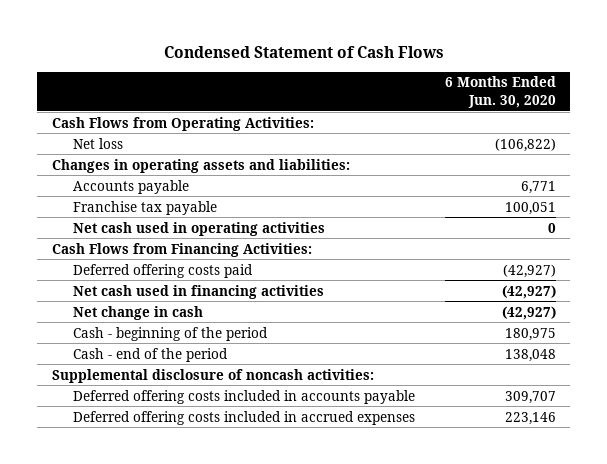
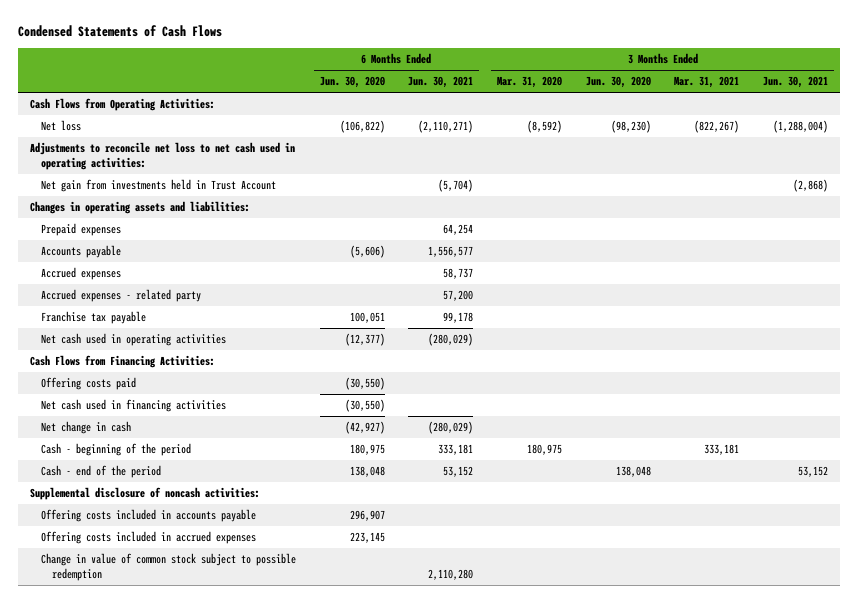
- Condensed Statement of Cash Flows
+ Condensed Statements of Cash Flows
- | 6 Months Ended Jun. 30, 2020
+ | 6 Months Ended Jun. 30, 2020 | 6 Months Ended Jun. 30, 2021 | 3 Months Ended Mar. 31, 2020 | 3 Months Ended Jun. 30, 2020 | 3 Months Ended Mar. 31, 2021 | 3 Months Ended Jun. 30, 2021
+ Adjustments to reconcile net loss to net cash used in operating activities:
+ Net gain from investments held in Trust Account | | (5,704) | | | | (2,868)
- Accounts payable | 6,771
+ Prepaid expenses | | 64,254 | | | |
+ Accounts payable | (5,606) | 1,556,577 | | | |
+ Accrued expenses | | 58,737 | | | |
+ Accrued expenses - related party | | 57,200 | | | |
- Net cash used in operating activities | 0
+ Net cash used in operating activities | (12,377) | (280,029) | | | |
- Deferred offering costs paid | (42,927)
- Net cash used in financing activities | (42,927)
+ Offering costs paid | (30,550) | | | | |
+ Net cash used in financing activities | (30,550) | | | | |
- Deferred offering costs included in accounts payable | 309,707
- Deferred offering costs included in accrued expenses | 223,146
+ Offering costs included in accounts payable | 296,907 | | | | |
+ Offering costs included in accrued expenses | 223,145 | | | | |
+ Change in value of common stock subject to possible redemption | | 2,110,280 | | | |

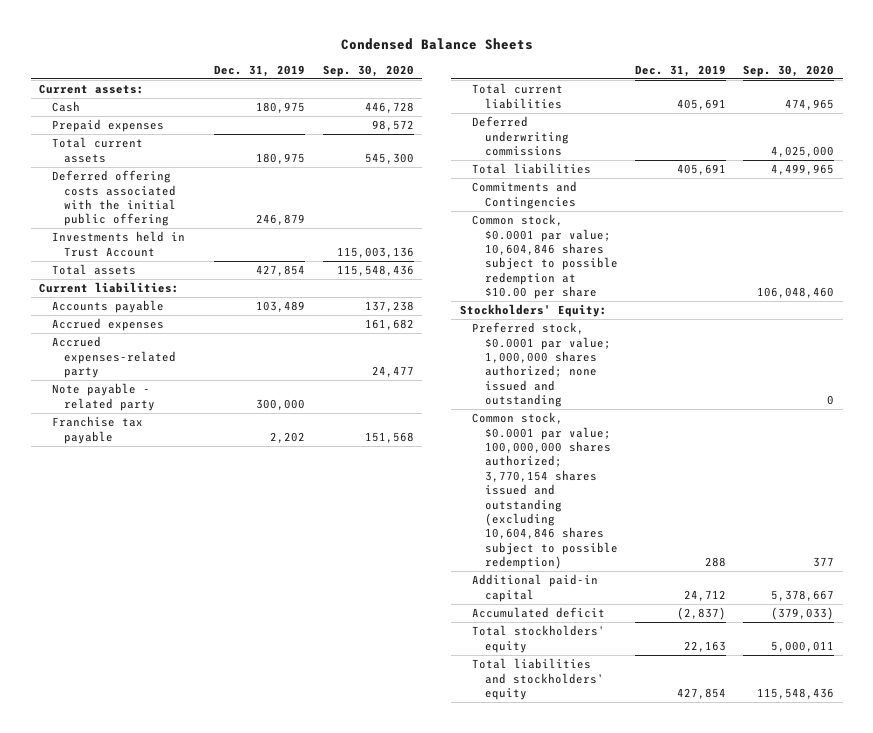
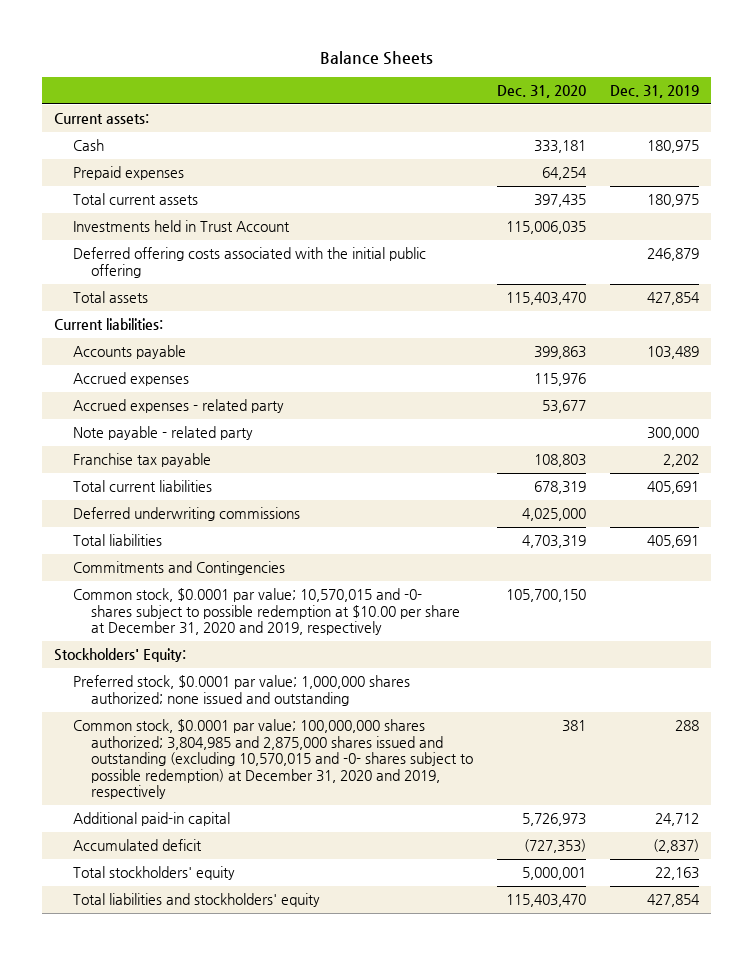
- Condensed Balance Sheets
+ Balance Sheets
- | Dec. 31, 2019 | Sep. 30, 2020
+ | Dec. 31, 2020 | Dec. 31, 2019
moved down: Deferred offering costs associated with the initial public offering | | 246,879
- Accrued expenses-related party | | 24,477
+ Accrued expenses - related party | 53,677 |
- Common stock, $0.0001 par value; 10,604,846 shares subject to possible redemption at $10.00 per share | | 106,048,460
+ Common stock, $0.0001 par value; 10,570,015 and -0- shares subject to possible redemption at $10.00 per share at December 31, 2020 and 2019, respectively | 105,700,150 |
- Common stock, $0.0001 par value; 100,000,000 shares authorized; 3,770,154 shares issued and outstanding (excluding 10,604,846 shares subject to possible redemption) | 288 | 377
+ Common stock, $0.0001 par value; 100,000,000 shares authorized; 3,804,985 and 2,875,000 shares issued and outstanding (excluding 10,570,015 and -0- shares subject to possible redemption) at December 31, 2020 and 2019, respectively | 381 | 288

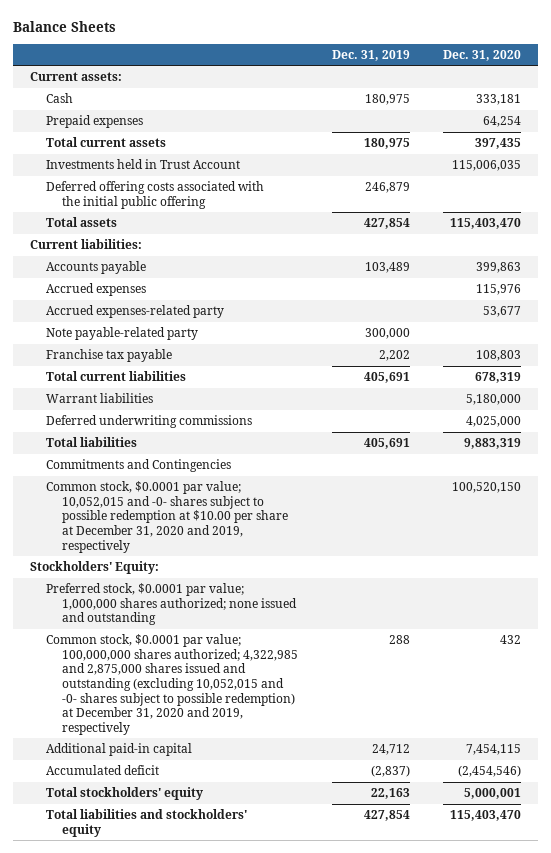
- | Dec. 31, 2020 | Dec. 31, 2019
+ | Dec. 31, 2019 | Dec. 31, 2020
- Accrued expenses - related party | 53,677 |
- Note payable - related party | | 300,000
+ Accrued expenses-related party | | 53,677
+ Note payable-related party | 300,000 |
+ Warrant liabilities | | 5,180,000
- Total liabilities | 4,703,319 | 405,691
+ Total liabilities | 405,691 | 9,883,319
- Common stock, $0.0001 par value; 10,570,015 and -0- shares subject to possible redemption at $10.00 per share at December 31, 2020 and 2019, respectively | 105,700,150 |
+ Common stock, $0.0001 par value; 10,052,015 and -0- shares subject to possible redemption at $10.00 per share at December 31, 2020 and 2019, respectively | | 100,520,150
- Common stock, $0.0001 par value; 100,000,000 shares authorized; 3,804,985 and 2,875,000 shares issued and outstanding (excluding 10,570,015 and -0- shares subject to possible redemption) at December 31, 2020 and 2019, respectively | 381 | 288
- Additional paid-in capital | 5,726,973 | 24,712
- Accumulated deficit | (727,353) | (2,837)
+ Common stock, $0.0001 par value; 100,000,000 shares authorized; 4,322,985 and 2,875,000 shares issued and outstanding (excluding 10,052,015 and -0- shares subject to possible redemption) at December 31, 2020 and 2019, respectively | 288 | 432
+ Additional paid-in capital | 24,712 | 7,454,115
+ Accumulated deficit | (2,837) | (2,454,546)

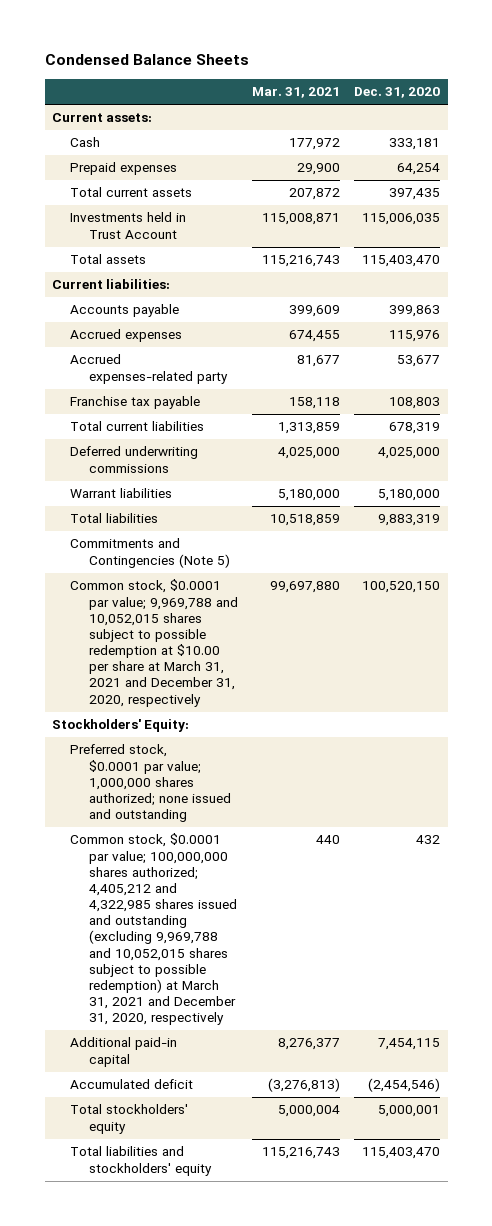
- Balance Sheets
+ Condensed Balance Sheets
- | Dec. 31, 2019 | Dec. 31, 2020
+ | Mar. 31, 2021 | Dec. 31, 2020
- Deferred offering costs associated with the initial public offering | 246,879 |
- Note payable-related party | 300,000 |
moved down: Warrant liabilities | 5,180,000 | 5,180,000
- Commitments and Contingencies
- Common stock, $0.0001 par value; 10,052,015 and -0- shares subject to possible redemption at $10.00 per share at December 31, 2020 and 2019, respectively | | 100,520,150
+ Commitments and Contingencies (Note 5)
+ Common stock, $0.0001 par value; 9,969,788 and 10,052,015 shares subject to possible redemption at $10.00 per share at March 31, 2021 and December 31, 2020, respectively | 99,697,880 | 100,520,150
- Common stock, $0.0001 par value; 100,000,000 shares authorized; 4,322,985 and 2,875,000 shares issued and outstanding (excluding 10,052,015 and -0- shares subject to possible redemption) at December 31, 2020 and 2019, respectively | 288 | 432
+ Common stock, $0.0001 par value; 100,000,000 shares authorized; 4,405,212 and 4,322,985 shares issued and outstanding (excluding 9,969,788 and 10,052,015 shares subject to possible redemption) at March 31, 2021 and December 31, 2020, respectively | 440 | 432

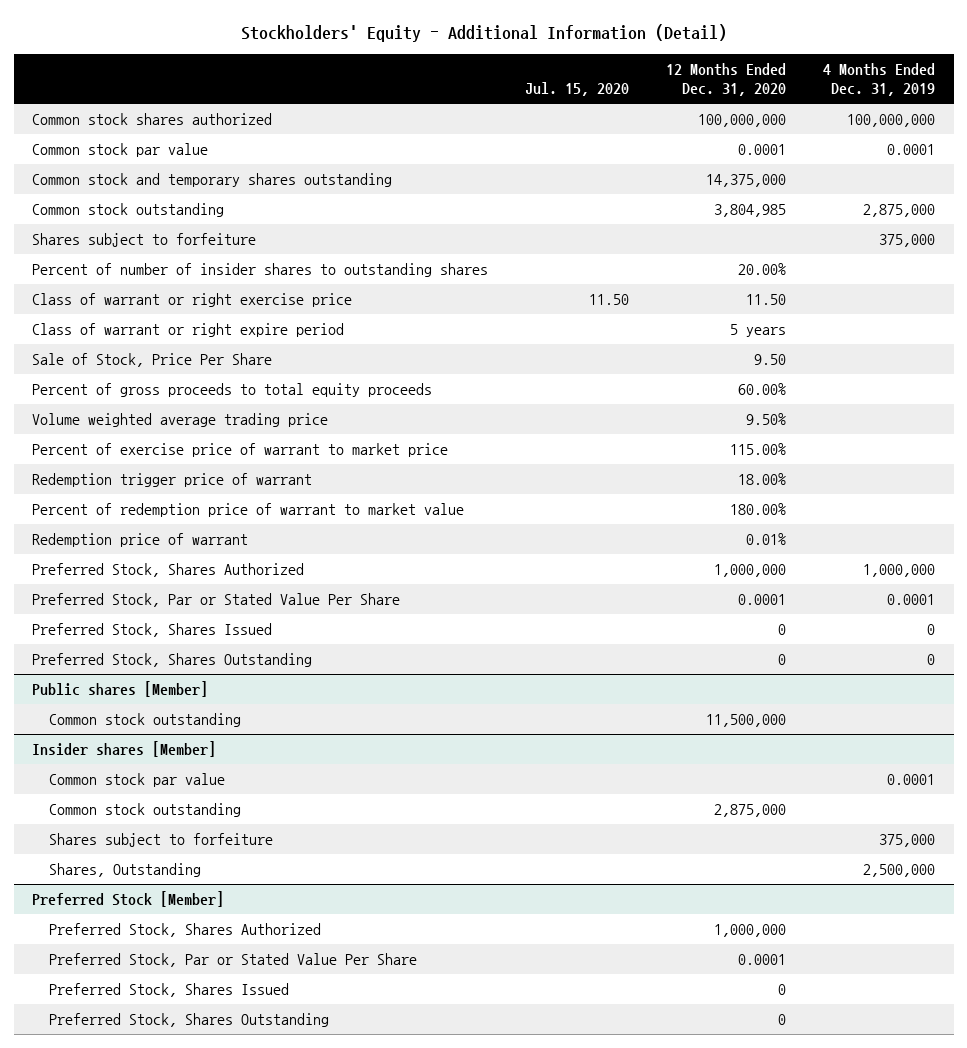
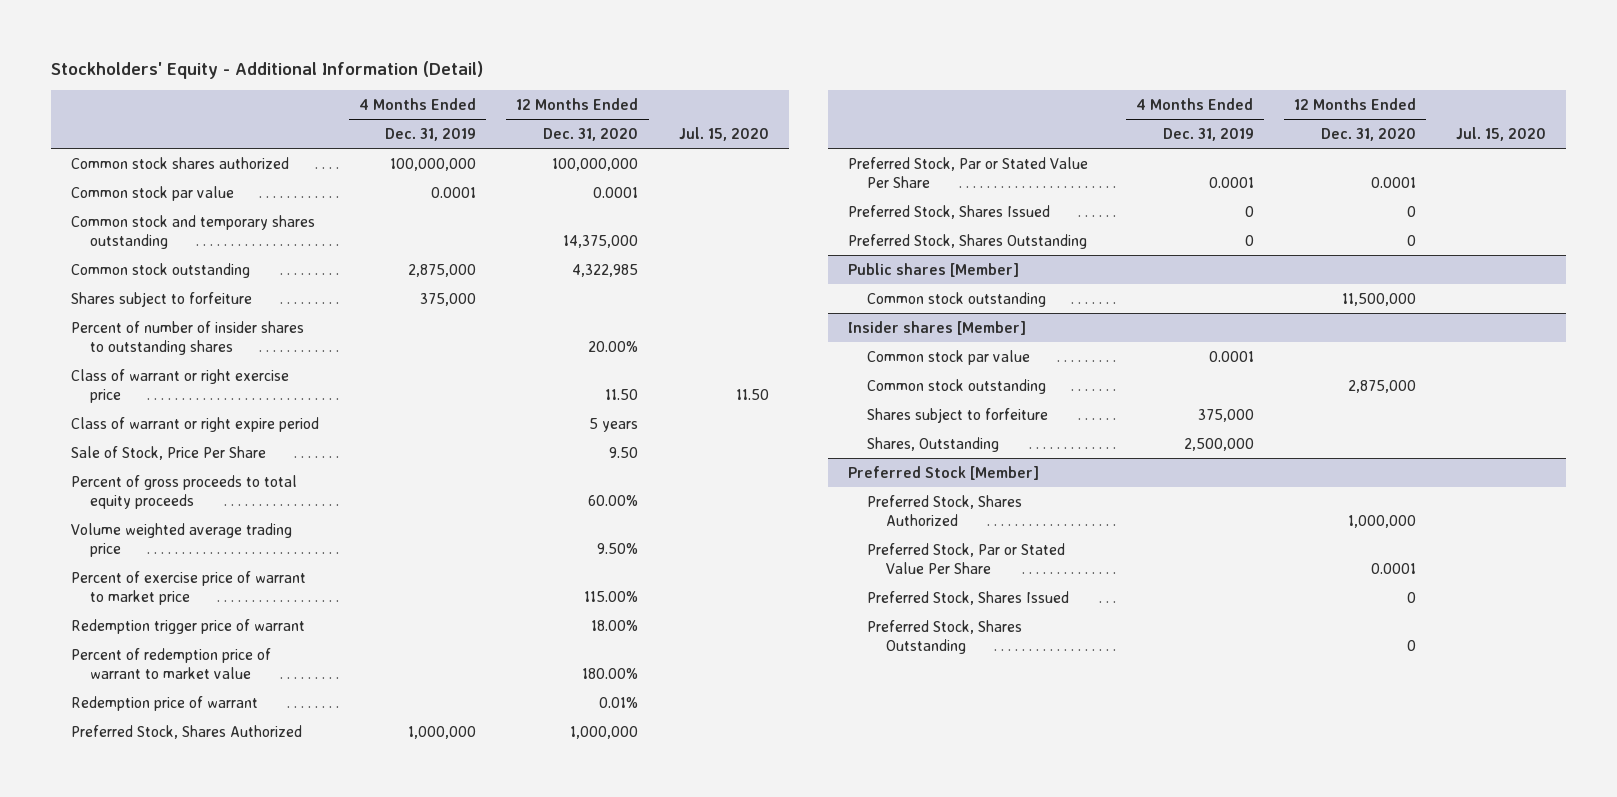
- | Jul. 15, 2020 | 12 Months Ended Dec. 31, 2020 | 4 Months Ended Dec. 31, 2019
+ | 4 Months Ended Dec. 31, 2019 | 12 Months Ended Dec. 31, 2020 | Jul. 15, 2020
- Common stock outstanding | | 3,804,985 | 2,875,000
+ Common stock outstanding | 2,875,000 | 4,322,985 |

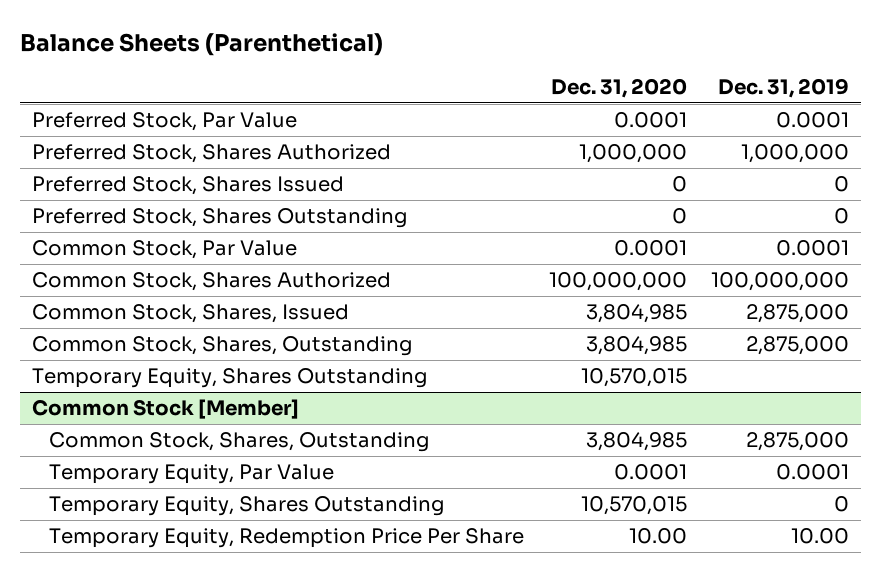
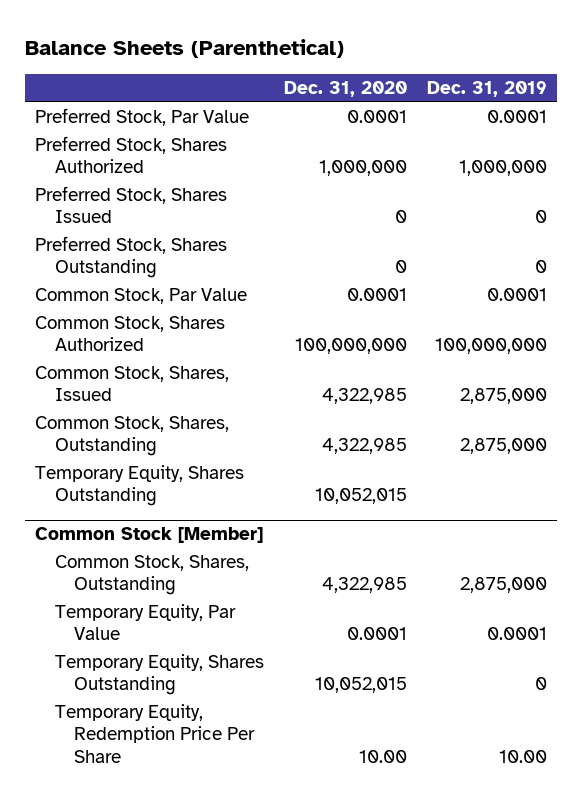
- Common Stock, Shares, Issued | 3,804,985 | 2,875,000
- Common Stock, Shares, Outstanding | 3,804,985 | 2,875,000
- Temporary Equity, Shares Outstanding | 10,570,015 |
+ Common Stock, Shares, Issued | 4,322,985 | 2,875,000
+ Common Stock, Shares, Outstanding | 4,322,985 | 2,875,000
+ Temporary Equity, Shares Outstanding | 10,052,015 |
@ Common Stock [Member]
- Common Stock, Shares, Outstanding | 3,804,985 | 2,875,000
+ Common Stock, Shares, Outstanding | 4,322,985 | 2,875,000
- Temporary Equity, Shares Outstanding | 10,570,015 | 0
+ Temporary Equity, Shares Outstanding | 10,052,015 | 0

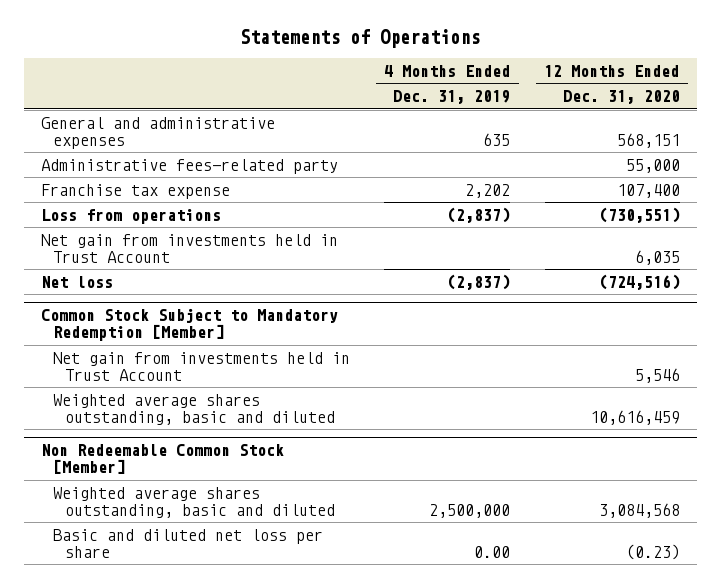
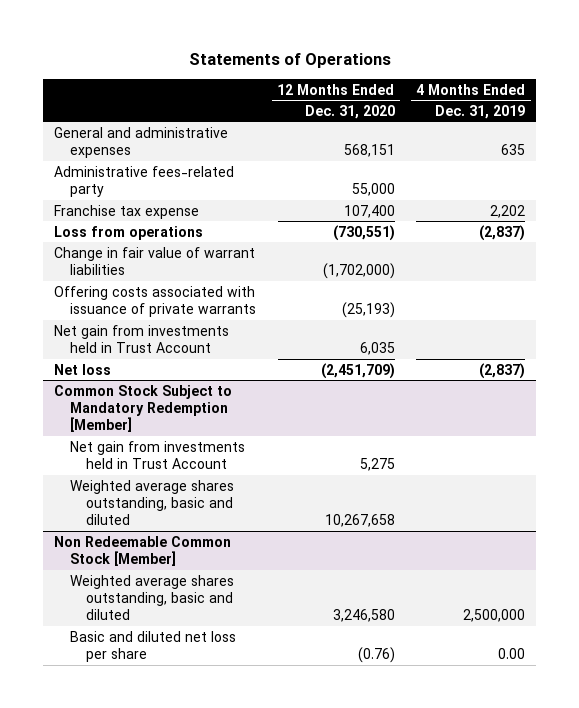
- | 4 Months Ended Dec. 31, 2019 | 12 Months Ended Dec. 31, 2020
+ | 12 Months Ended Dec. 31, 2020 | 4 Months Ended Dec. 31, 2019
+ Change in fair value of warrant liabilities | (1,702,000) |
+ Offering costs associated with issuance of private warrants | (25,193) |
- Net loss | (2,837) | (724,516)
+ Net loss | (2,451,709) | (2,837)
@ Common Stock Subject to Mandatory Redemption [Member]
- Net gain from investments held in Trust Account | | 5,546
- Weighted average shares outstanding, basic and diluted | | 10,616,459
+ Net gain from investments held in Trust Account | 5,275 |
+ Weighted average shares outstanding, basic and diluted | 10,267,658 |
@ Non Redeemable Common Stock [Member]
- Weighted average shares outstanding, basic and diluted | 2,500,000 | 3,084,568
- Basic and diluted net loss per share | 0.00 | (0.23)
+ Weighted average shares outstanding, basic and diluted | 3,246,580 | 2,500,000
+ Basic and diluted net loss per share | (0.76) | 0.00

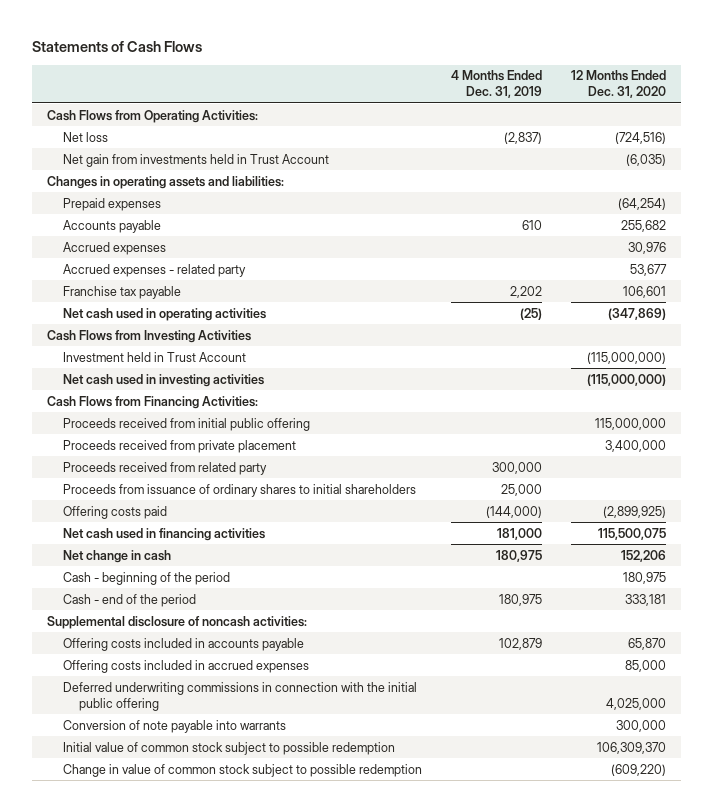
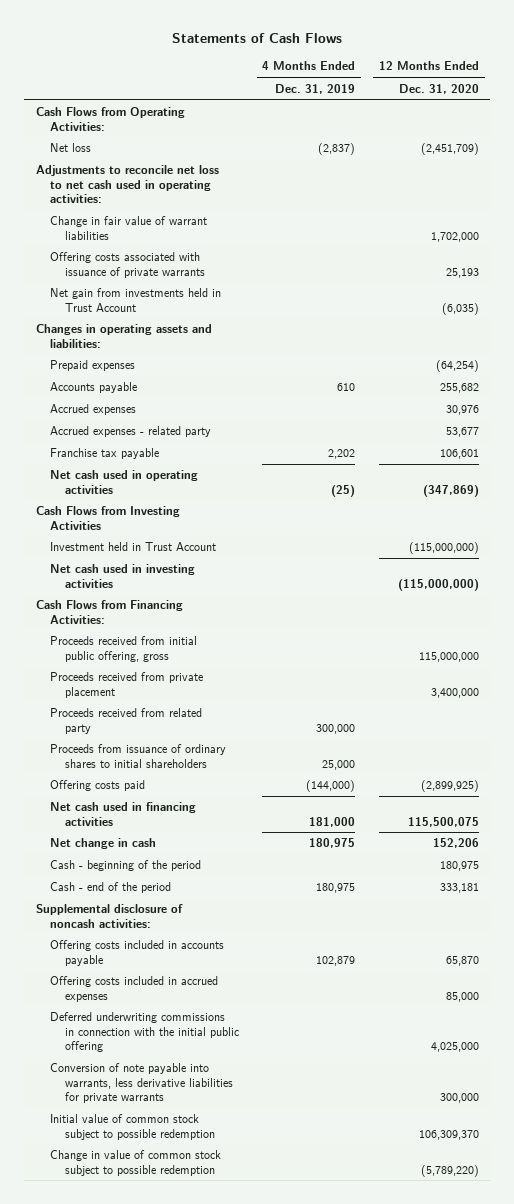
- Net loss | (2,837) | (724,516)
+ Net loss | (2,837) | (2,451,709)
+ Adjustments to reconcile net loss to net cash used in operating activities:
+ Change in fair value of warrant liabilities | | 1,702,000
+ Offering costs associated with issuance of private warrants | | 25,193
- Proceeds received from initial public offering | | 115,000,000
+ Proceeds received from initial public offering, gross | | 115,000,000
- Conversion of note payable into warrants | | 300,000
+ Conversion of note payable into warrants, less derivative liabilities for private warrants | | 300,000
- Change in value of common stock subject to possible redemption | | (609,220)
+ Change in value of common stock subject to possible redemption | | (5,789,220)

